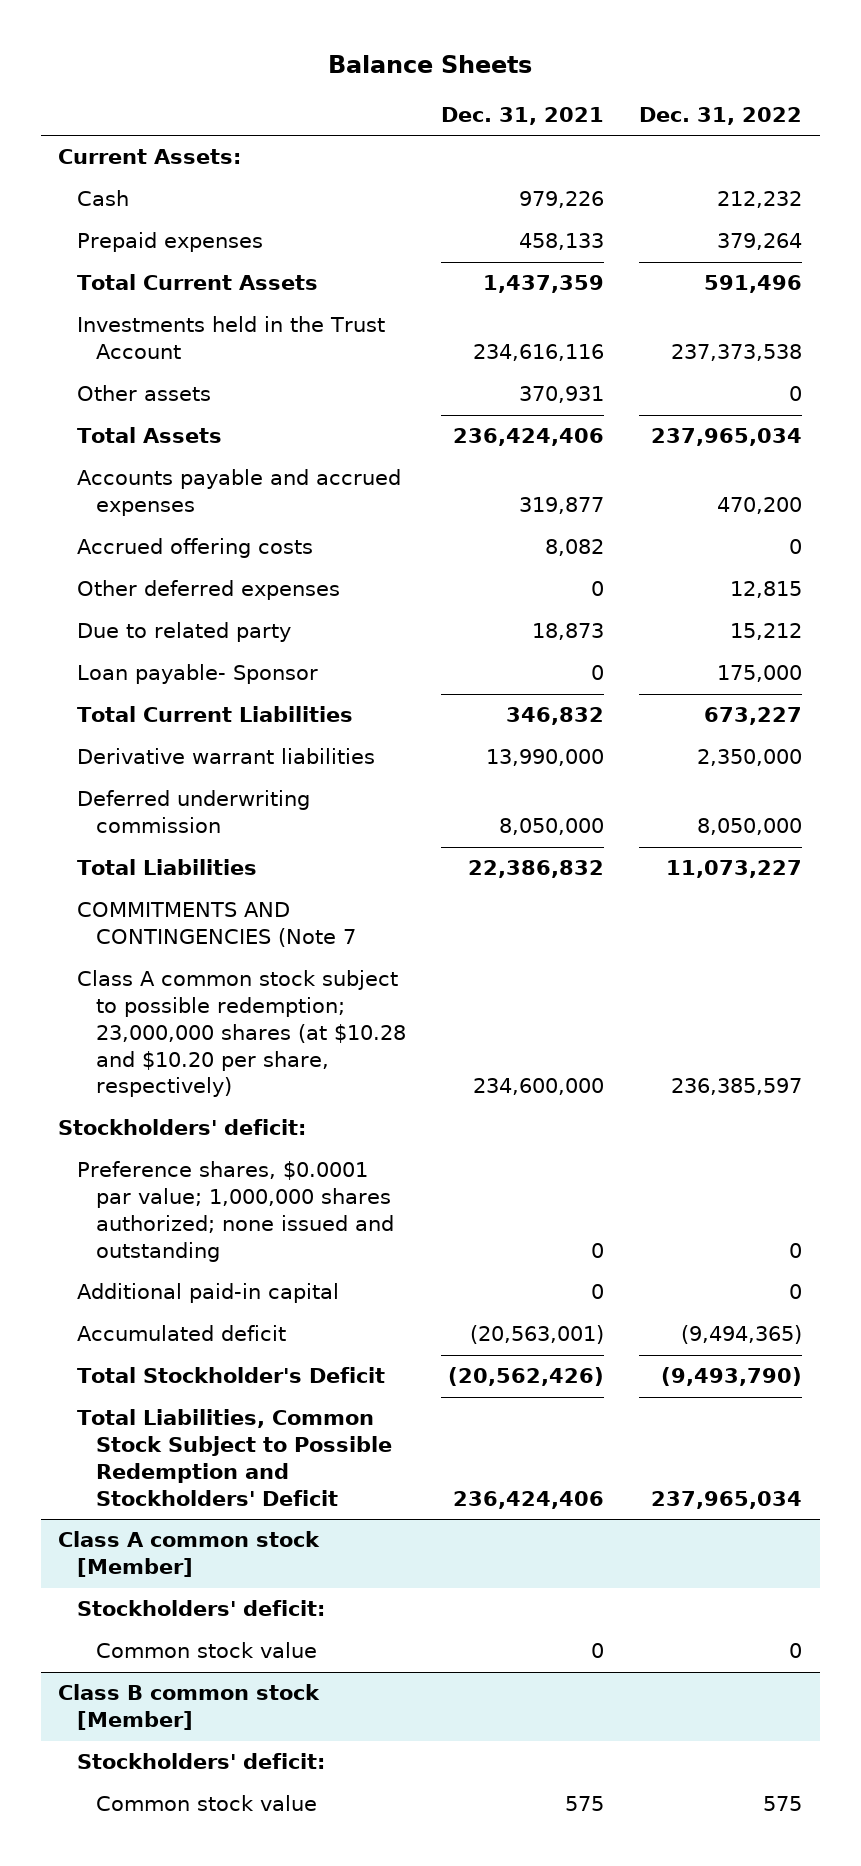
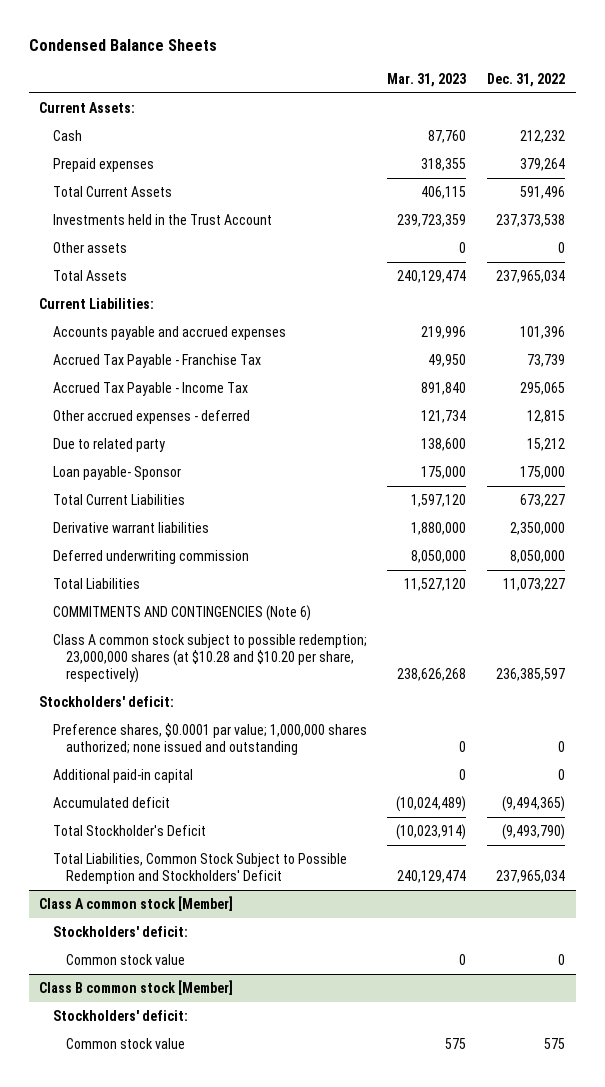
- Balance Sheets
+ Condensed Balance Sheets
- | Dec. 31, 2021 | Dec. 31, 2022
+ | Mar. 31, 2023 | Dec. 31, 2022
- Accounts payable and accrued expenses | 319,877 | 470,200
- Accrued offering costs | 8,082 | 0
- Other deferred expenses | 0 | 12,815
+ Current Liabilities:
+ Accounts payable and accrued expenses | 219,996 | 101,396
+ Accrued Tax Payable - Franchise Tax | 49,950 | 73,739
+ Accrued Tax Payable - Income Tax | 891,840 | 295,065
+ Other accrued expenses - deferred | 121,734 | 12,815
- COMMITMENTS AND CONTINGENCIES (Note 7
+ COMMITMENTS AND CONTINGENCIES (Note 6)

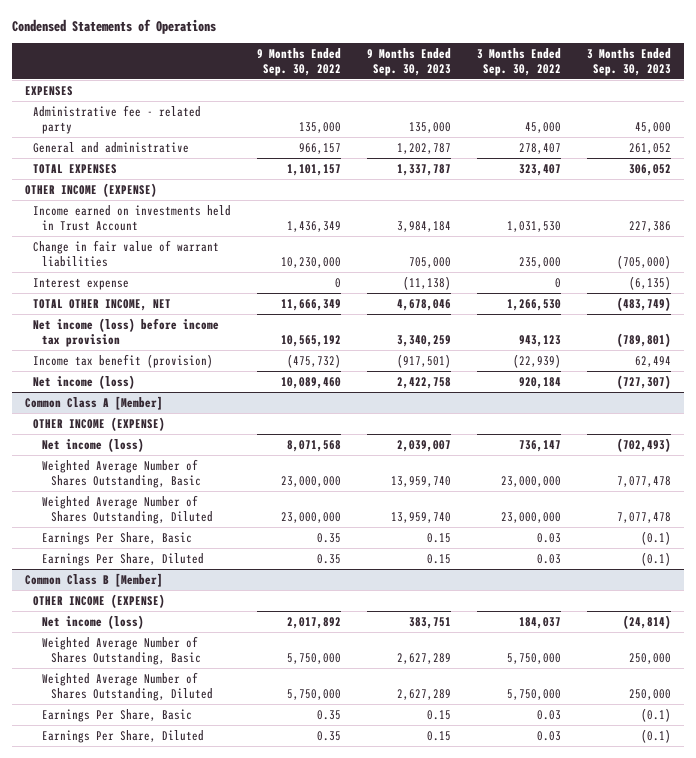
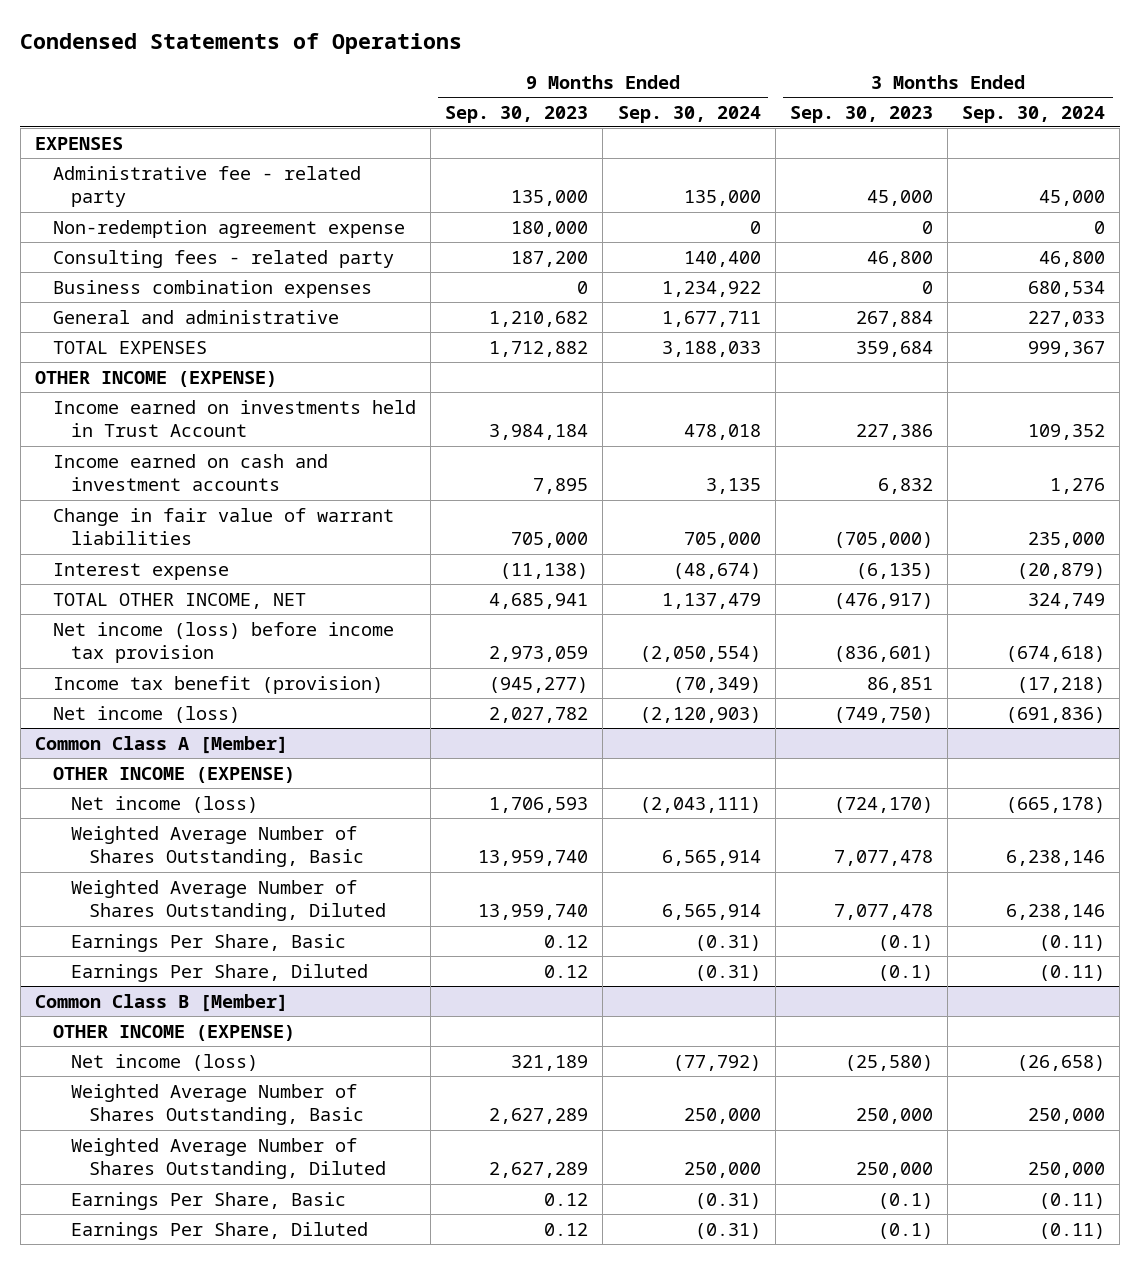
- | 9 Months Ended Sep. 30, 2022 | 9 Months Ended Sep. 30, 2023 | 3 Months Ended Sep. 30, 2022 | 3 Months Ended Sep. 30, 2023
+ | 9 Months Ended Sep. 30, 2023 | 9 Months Ended Sep. 30, 2024 | 3 Months Ended Sep. 30, 2023 | 3 Months Ended Sep. 30, 2024
- General and administrative | 966,157 | 1,202,787 | 278,407 | 261,052
- TOTAL EXPENSES | 1,101,157 | 1,337,787 | 323,407 | 306,052
+ Non-redemption agreement expense | 180,000 | 0 | 0 | 0
+ Consulting fees - related party | 187,200 | 140,400 | 46,800 | 46,800
+ Business combination expenses | 0 | 1,234,922 | 0 | 680,534
+ General and administrative | 1,210,682 | 1,677,711 | 267,884 | 227,033
+ TOTAL EXPENSES | 1,712,882 | 3,188,033 | 359,684 | 999,367
+ Income earned on cash and investment accounts | 7,895 | 3,135 | 6,832 | 1,276
- TOTAL OTHER INCOME, NET | 11,666,349 | 4,678,046 | 1,266,530 | (483,749)
- Net income (loss) before income tax provision | 10,565,192 | 3,340,259 | 943,123 | (789,801)
- Income tax benefit (provision) | (475,732) | (917,501) | (22,939) | 62,494
- Net income (loss) | 10,089,460 | 2,422,758 | 920,184 | (727,307)
+ TOTAL OTHER INCOME, NET | 4,685,941 | 1,137,479 | (476,917) | 324,749
+ Net income (loss) before income tax provision | 2,973,059 | (2,050,554) | (836,601) | (674,618)
+ Income tax benefit (provision) | (945,277) | (70,349) | 86,851 | (17,218)
+ Net income (loss) | 2,027,782 | (2,120,903) | (749,750) | (691,836)
@ Common Class A [Member]
- Net income (loss) | 8,071,568 | 2,039,007 | 736,147 | (702,493)
+ Net income (loss) | 1,706,593 | (2,043,111) | (724,170) | (665,178)
- Earnings Per Share, Basic | 0.35 | 0.15 | 0.03 | (0.1)
- Earnings Per Share, Diluted | 0.35 | 0.15 | 0.03 | (0.1)
+ Earnings Per Share, Basic | 0.12 | (0.31) | (0.1) | (0.11)
+ Earnings Per Share, Diluted | 0.12 | (0.31) | (0.1) | (0.11)
@ Common Class B [Member]
- Net income (loss) | 2,017,892 | 383,751 | 184,037 | (24,814)
+ Net income (loss) | 321,189 | (77,792) | (25,580) | (26,658)
- Earnings Per Share, Basic | 0.35 | 0.15 | 0.03 | (0.1)
- Earnings Per Share, Diluted | 0.35 | 0.15 | 0.03 | (0.1)
+ Earnings Per Share, Basic | 0.12 | (0.31) | (0.1) | (0.11)
+ Earnings Per Share, Diluted | 0.12 | (0.31) | (0.1) | (0.11)

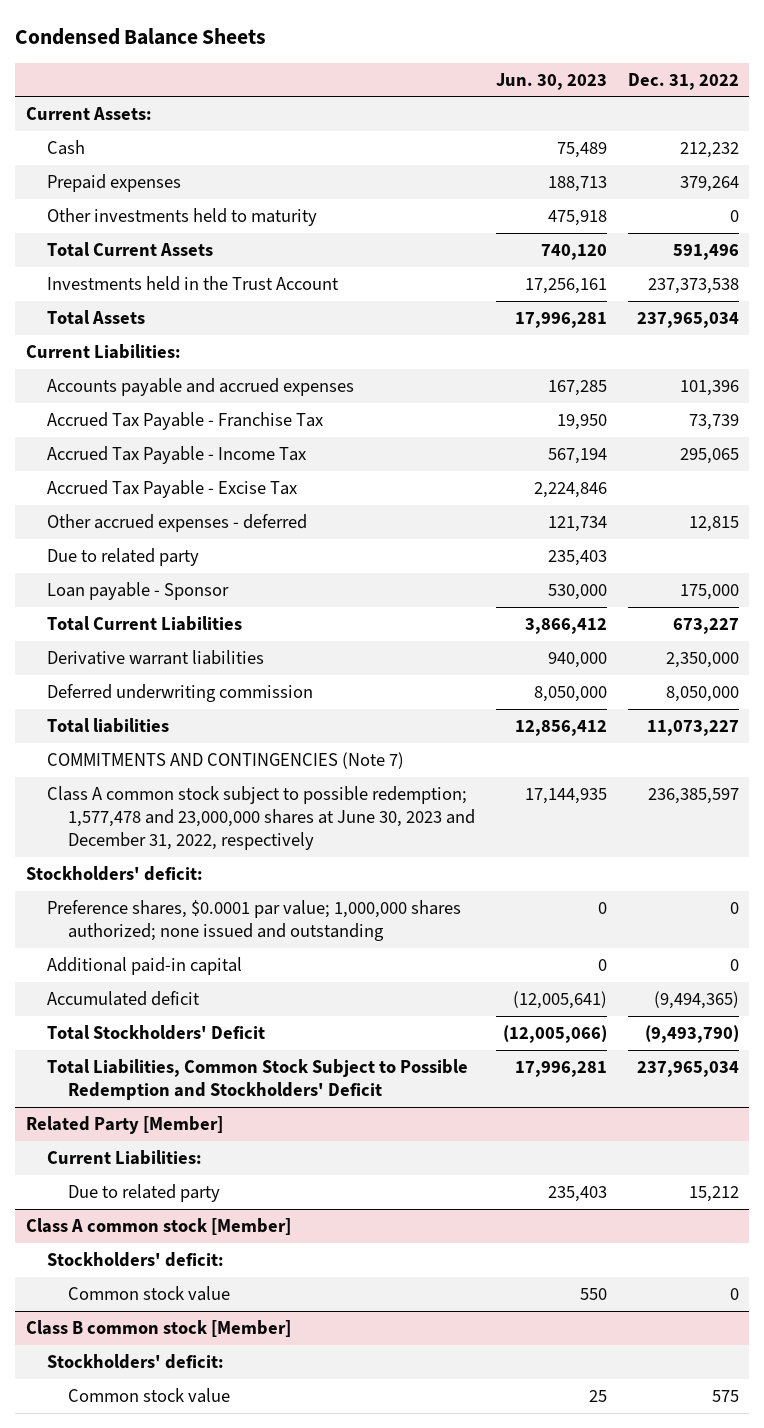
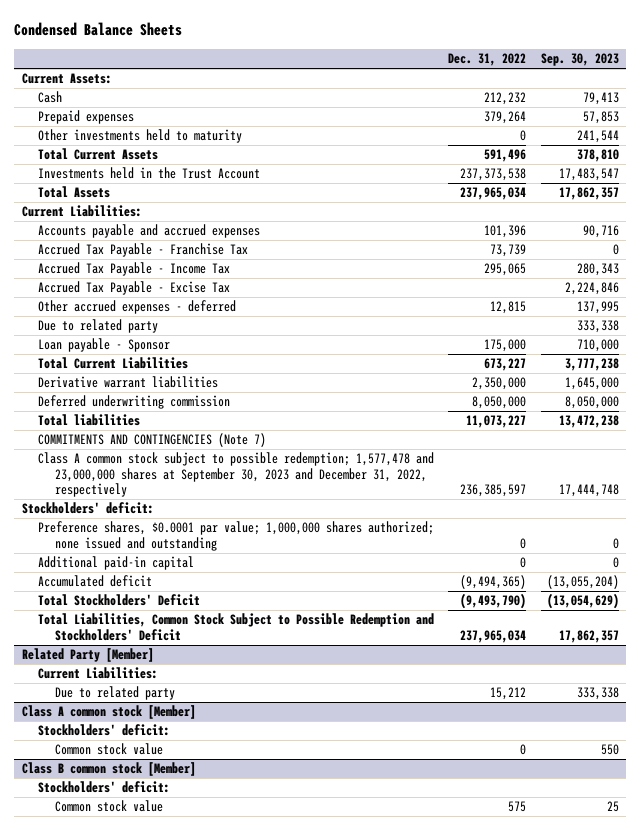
- | Jun. 30, 2023 | Dec. 31, 2022
+ | Dec. 31, 2022 | Sep. 30, 2023
- Class A common stock subject to possible redemption; 1,577,478 and 23,000,000 shares at June 30, 2023 and December 31, 2022, respectively | 17,144,935 | 236,385,597
+ Class A common stock subject to possible redemption; 1,577,478 and 23,000,000 shares at September 30, 2023 and December 31, 2022, respectively | 236,385,597 | 17,444,748

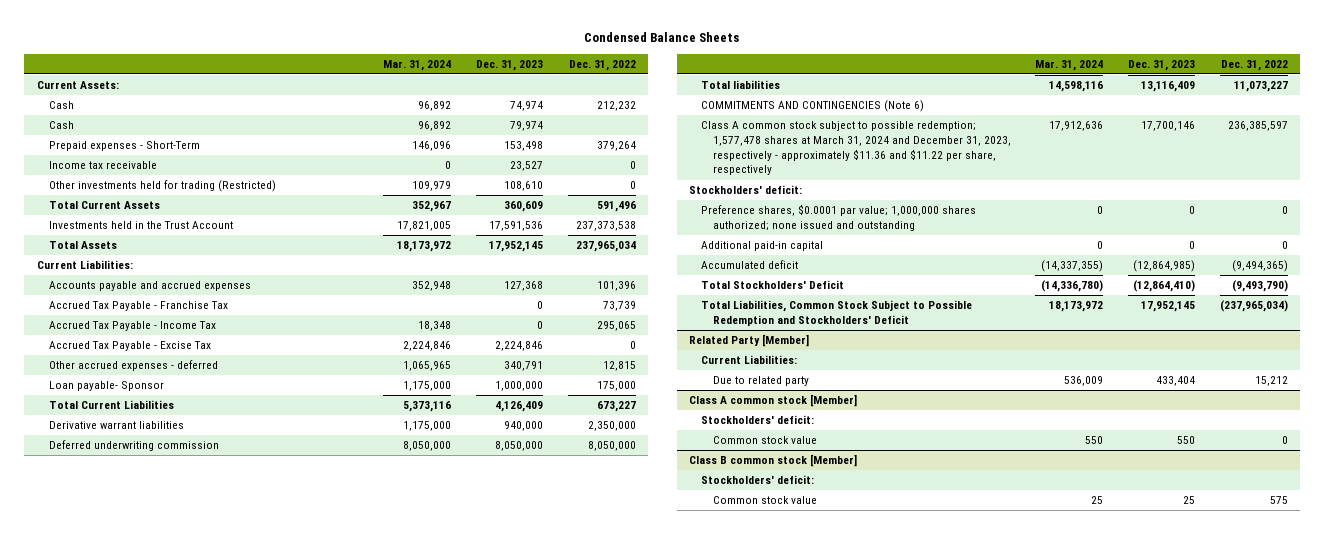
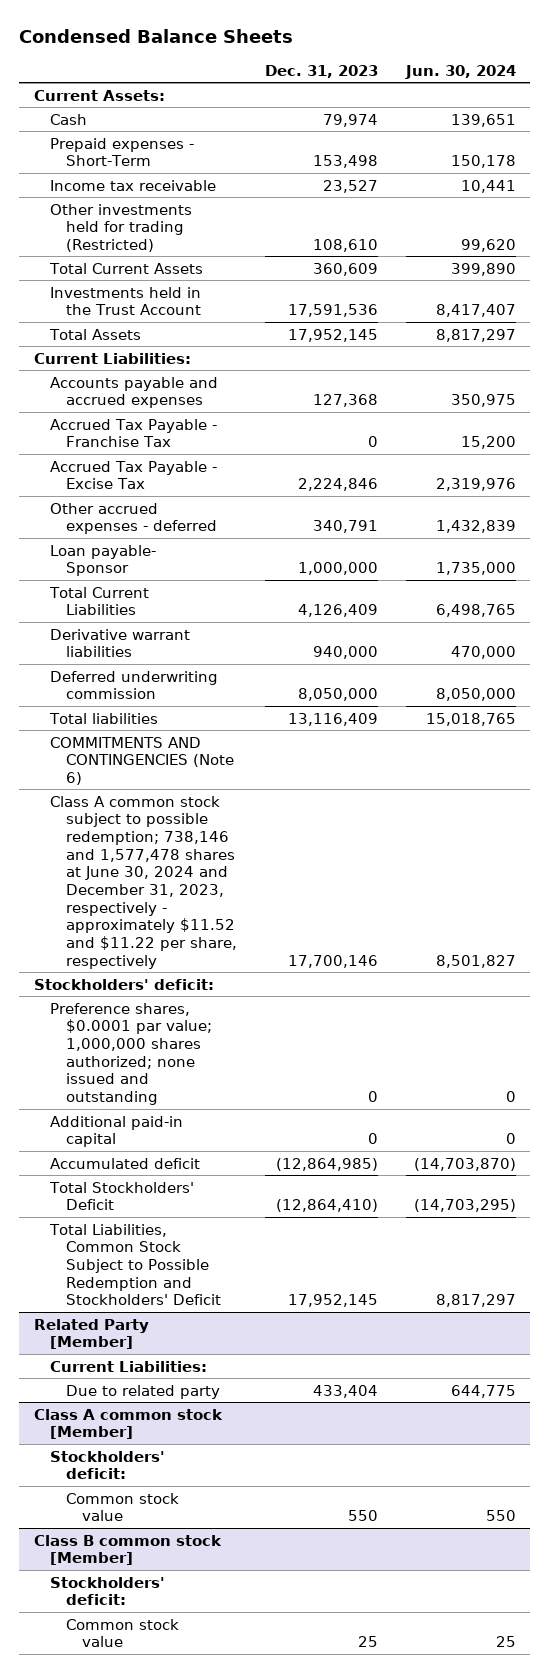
- | Mar. 31, 2024 | Dec. 31, 2023 | Dec. 31, 2022
+ | Dec. 31, 2023 | Jun. 30, 2024
- Cash | 96,892 | 74,974 | 212,232
- Accrued Tax Payable - Income Tax | 18,348 | 0 | 295,065
- Class A common stock subject to possible redemption; 1,577,478 shares at March 31, 2024 and December 31, 2023, respectively - approximately $11.36 and $11.22 per share, respectively | 17,912,636 | 17,700,146 | 236,385,597
+ Class A common stock subject to possible redemption; 738,146 and 1,577,478 shares at June 30, 2024 and December 31, 2023, respectively - approximately $11.52 and $11.22 per share, respectively | 17,700,146 | 8,501,827

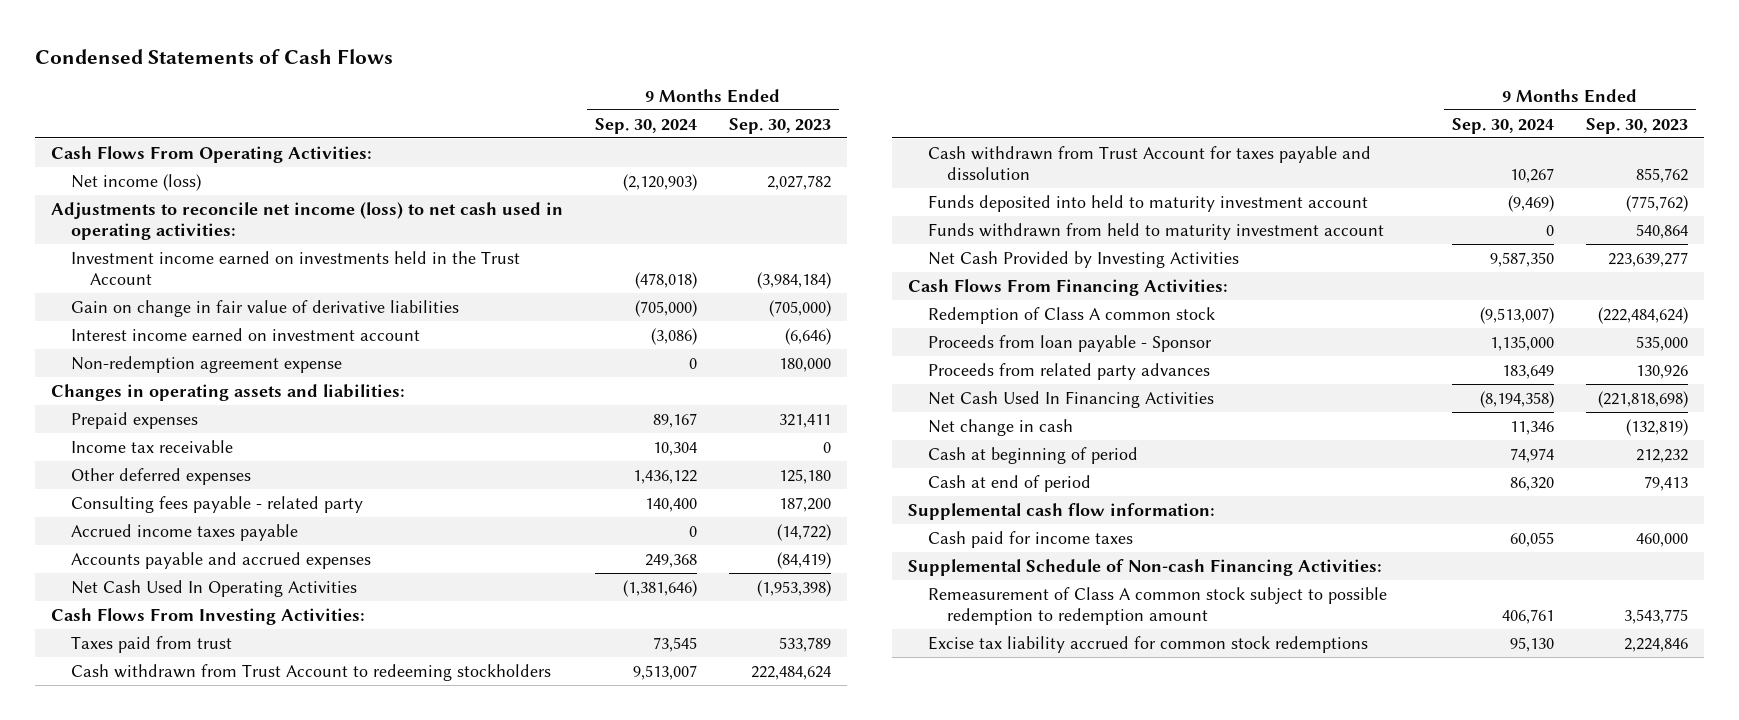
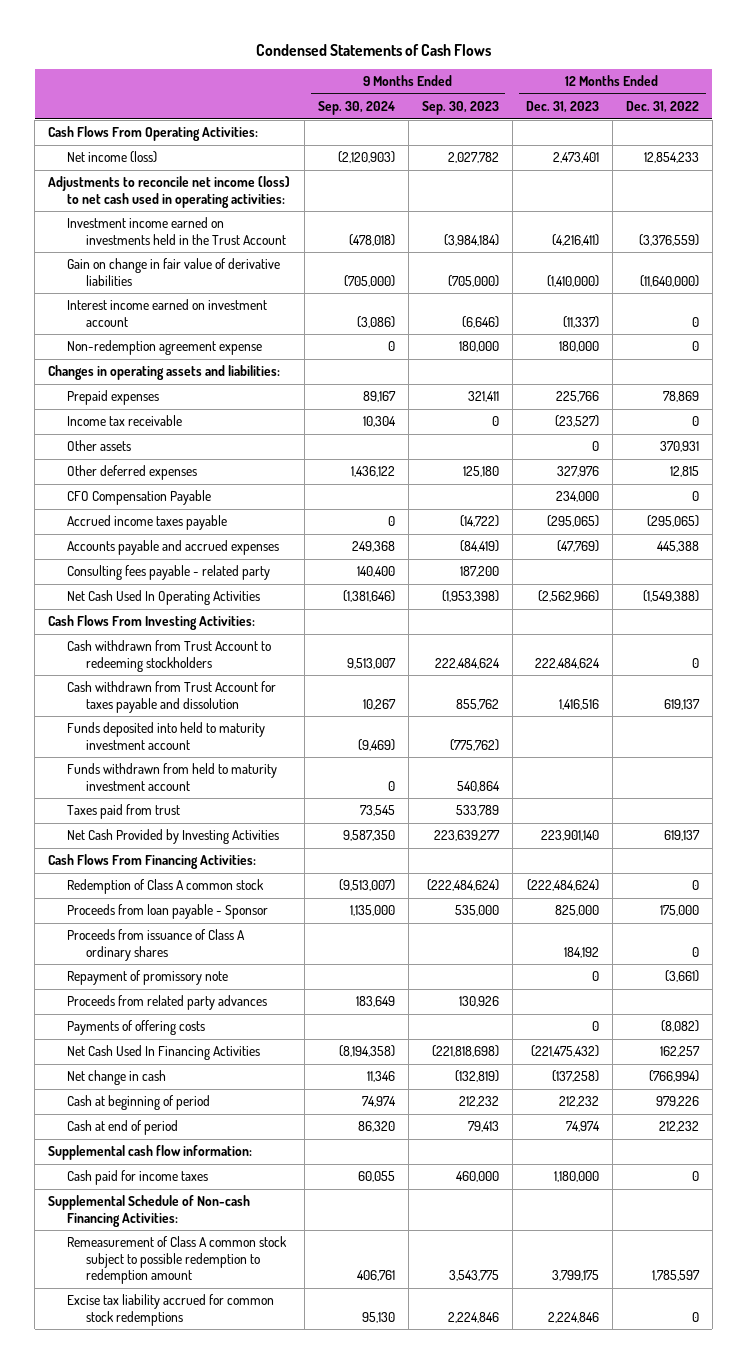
- | 9 Months Ended Sep. 30, 2024 | 9 Months Ended Sep. 30, 2023
+ | 9 Months Ended Sep. 30, 2024 | 9 Months Ended Sep. 30, 2023 | 12 Months Ended Dec. 31, 2023 | 12 Months Ended Dec. 31, 2022
+ Other assets | | | 0 | 370,931
+ CFO Compensation Payable | | | 234,000 | 0
moved down: Consulting fees payable - related party | 140,400 | 187,200 | |
moved down: Taxes paid from trust | 73,545 | 533,789 | |
+ Proceeds from issuance of Class A ordinary shares | | | 184,192 | 0
+ Repayment of promissory note | | | 0 | (3,661)
+ Payments of offering costs | | | 0 | (8,082)

